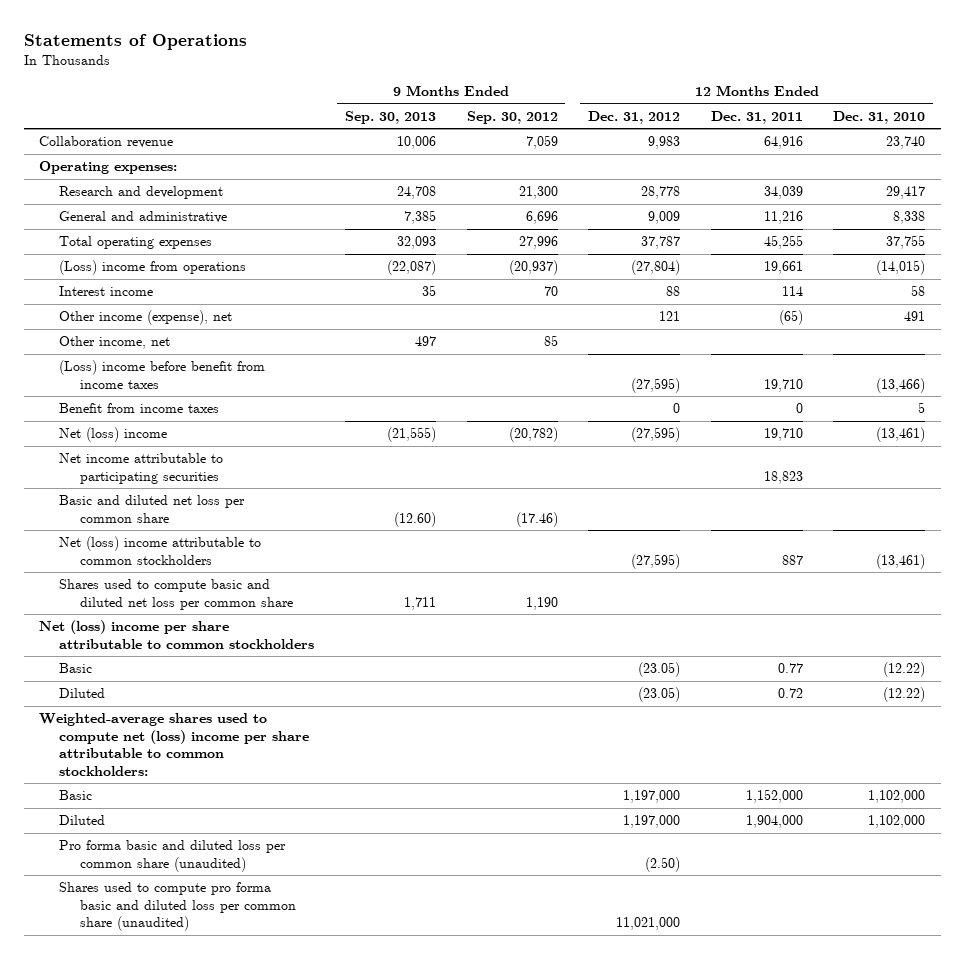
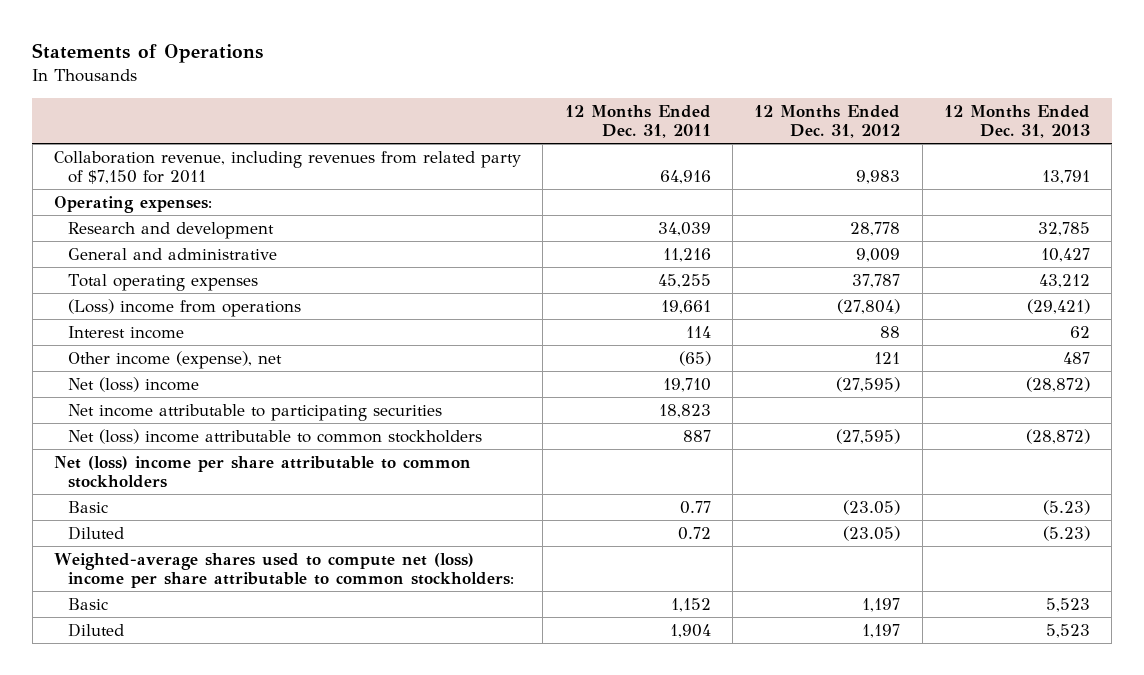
- | 9 Months Ended Sep. 30, 2013 | 9 Months Ended Sep. 30, 2012 | 12 Months Ended Dec. 31, 2012 | 12 Months Ended Dec. 31, 2011 | 12 Months Ended Dec. 31, 2010
+ | 12 Months Ended Dec. 31, 2011 | 12 Months Ended Dec. 31, 2012 | 12 Months Ended Dec. 31, 2013
- Collaboration revenue | 10,006 | 7,059 | 9,983 | 64,916 | 23,740
+ Collaboration revenue, including revenues from related party of $7,150 for 2011 | 64,916 | 9,983 | 13,791
- Other income, net | 497 | 85 | | |
- (Loss) income before benefit from income taxes | | | (27,595) | 19,710 | (13,466)
- Benefit from income taxes | | | 0 | 0 | 5
- Basic and diluted net loss per common share | (12.60) | (17.46) | | |
- Shares used to compute basic and diluted net loss per common share | 1,711 | 1,190 | | |
- Basic | | | 1,197,000 | 1,152,000 | 1,102,000
- Diluted | | | 1,197,000 | 1,904,000 | 1,102,000
- Pro forma basic and diluted loss per common share (unaudited) | | | (2.50) | |
- Shares used to compute pro forma basic and diluted loss per common share (unaudited) | | | 11,021,000 | |
+ Basic | 1,152 | 1,197 | 5,523
+ Diluted | 1,904 | 1,197 | 5,523

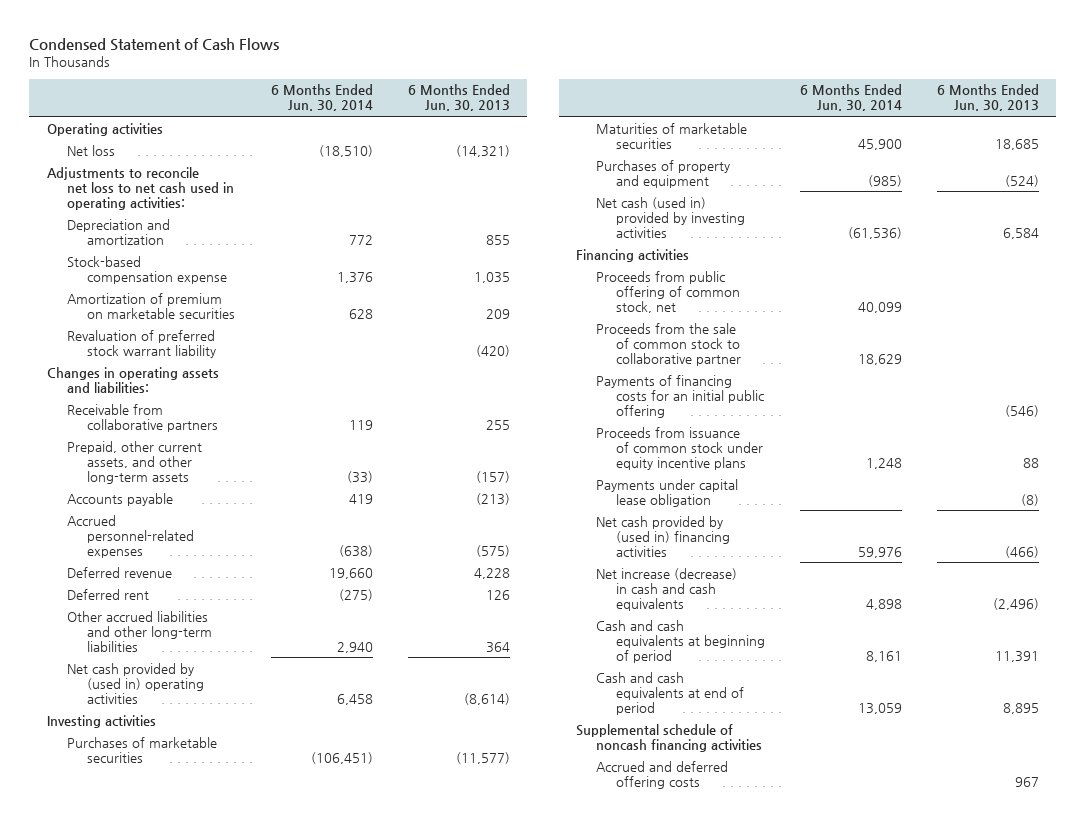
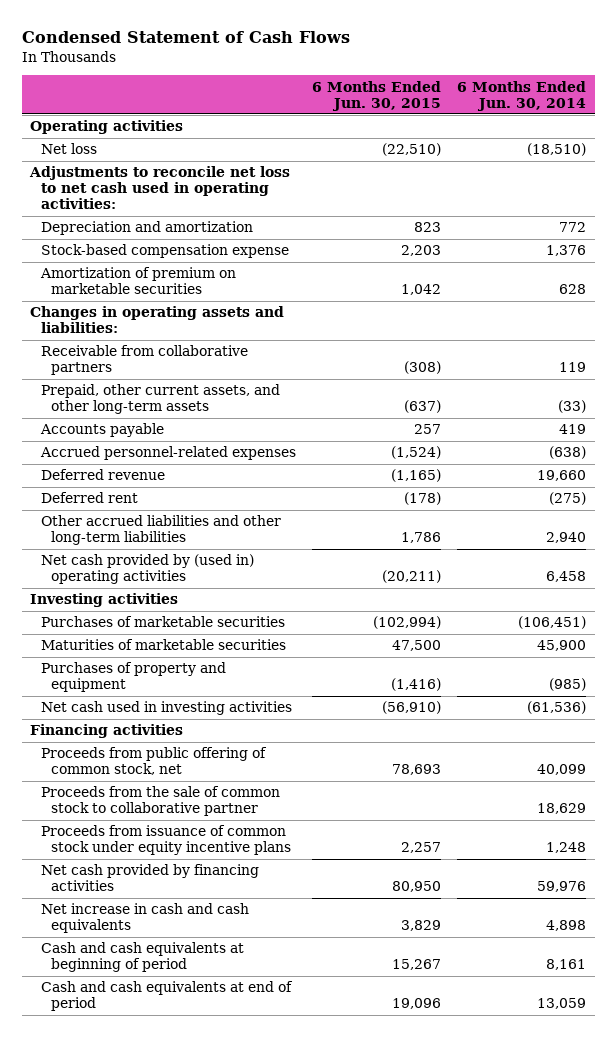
- | 6 Months Ended Jun. 30, 2014 | 6 Months Ended Jun. 30, 2013
+ | 6 Months Ended Jun. 30, 2015 | 6 Months Ended Jun. 30, 2014
- Revaluation of preferred stock warrant liability | | (420)
- Net cash (used in) provided by investing activities | (61,536) | 6,584
+ Net cash used in investing activities | (56,910) | (61,536)
- Payments of financing costs for an initial public offering | | (546)
- Payments under capital lease obligation | | (8)
- Net cash provided by (used in) financing activities | 59,976 | (466)
- Net increase (decrease) in cash and cash equivalents | 4,898 | (2,496)
+ Net cash provided by financing activities | 80,950 | 59,976
+ Net increase in cash and cash equivalents | 3,829 | 4,898
- Supplemental schedule of noncash financing activities
- Accrued and deferred offering costs | | 967

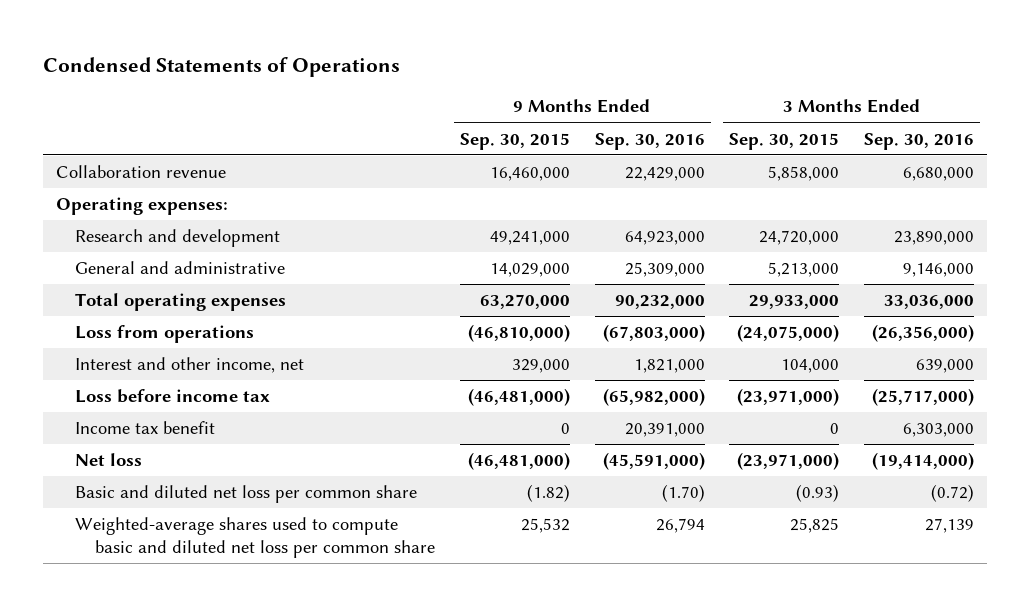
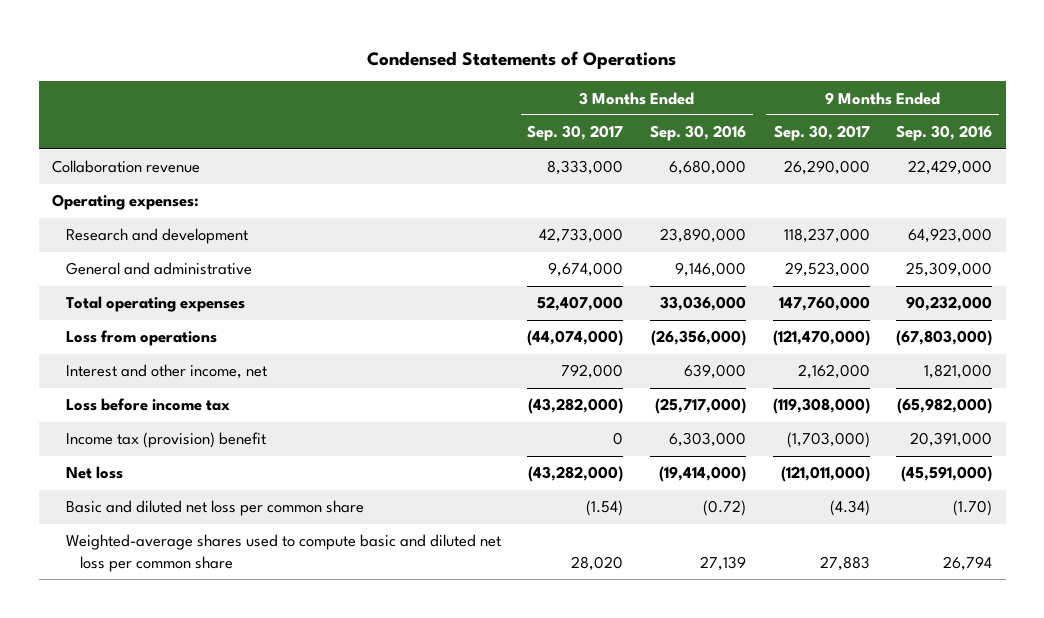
- | 9 Months Ended Sep. 30, 2015 | 9 Months Ended Sep. 30, 2016 | 3 Months Ended Sep. 30, 2015 | 3 Months Ended Sep. 30, 2016
+ | 3 Months Ended Sep. 30, 2017 | 3 Months Ended Sep. 30, 2016 | 9 Months Ended Sep. 30, 2017 | 9 Months Ended Sep. 30, 2016
- Income tax benefit | 0 | 20,391,000 | 0 | 6,303,000
+ Income tax (provision) benefit | 0 | 6,303,000 | (1,703,000) | 20,391,000

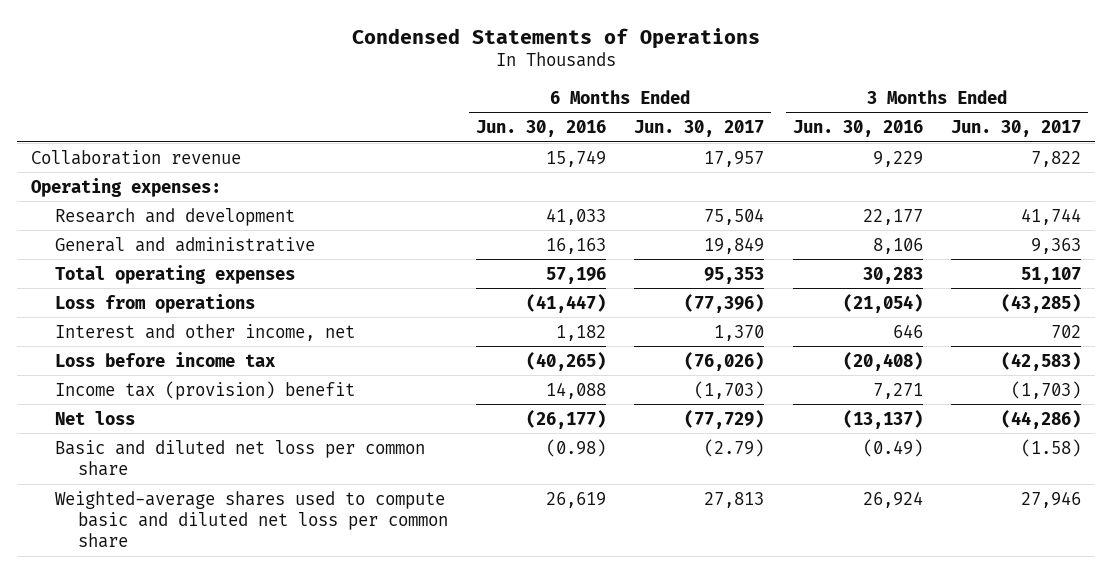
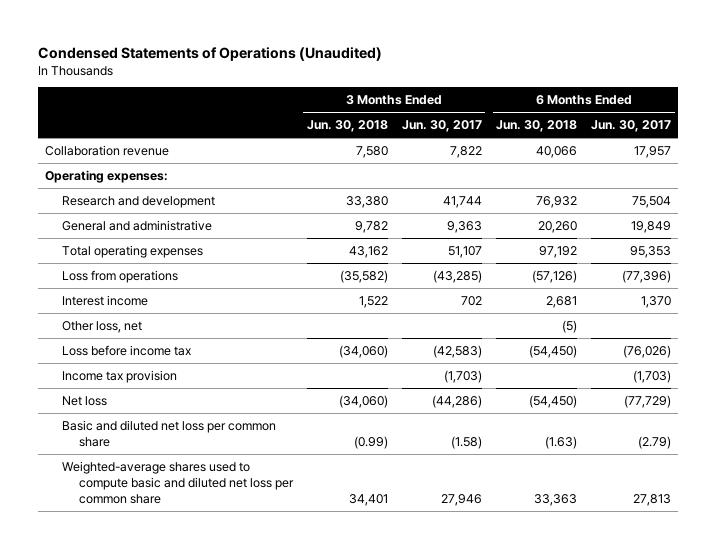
- Condensed Statements of Operations
+ Condensed Statements of Operations (Unaudited)
- | 6 Months Ended Jun. 30, 2016 | 6 Months Ended Jun. 30, 2017 | 3 Months Ended Jun. 30, 2016 | 3 Months Ended Jun. 30, 2017
+ | 3 Months Ended Jun. 30, 2018 | 3 Months Ended Jun. 30, 2017 | 6 Months Ended Jun. 30, 2018 | 6 Months Ended Jun. 30, 2017
- Interest and other income, net | 1,182 | 1,370 | 646 | 702
+ Interest income | 1,522 | 702 | 2,681 | 1,370
+ Other loss, net | | | (5) |
- Income tax (provision) benefit | 14,088 | (1,703) | 7,271 | (1,703)
+ Income tax provision | | (1,703) | | (1,703)

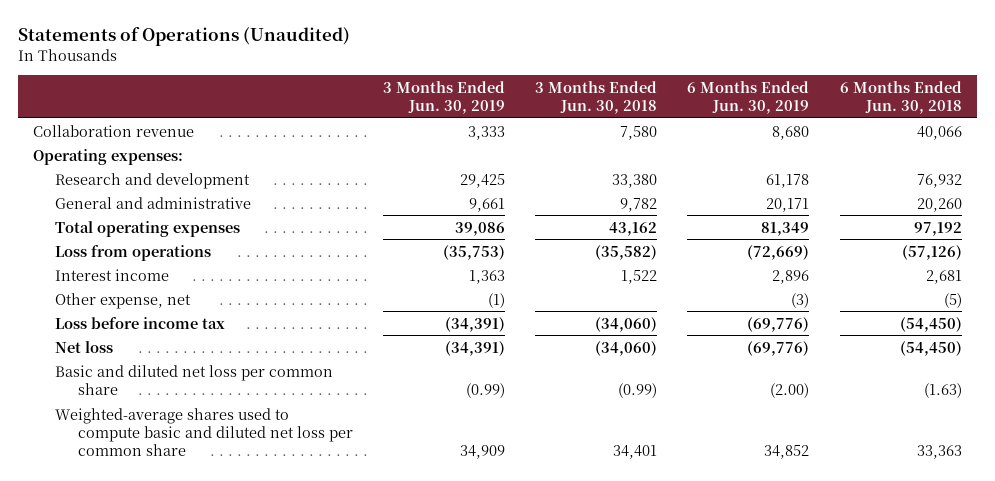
- Condensed Statements of Operations (Unaudited)
+ Statements of Operations (Unaudited)
- | 3 Months Ended Jun. 30, 2018 | 3 Months Ended Jun. 30, 2017 | 6 Months Ended Jun. 30, 2018 | 6 Months Ended Jun. 30, 2017
+ | 3 Months Ended Jun. 30, 2019 | 3 Months Ended Jun. 30, 2018 | 6 Months Ended Jun. 30, 2019 | 6 Months Ended Jun. 30, 2018
- Other loss, net | | | (5) |
+ Other expense, net | (1) | | (3) | (5)
- Income tax provision | | (1,703) | | (1,703)

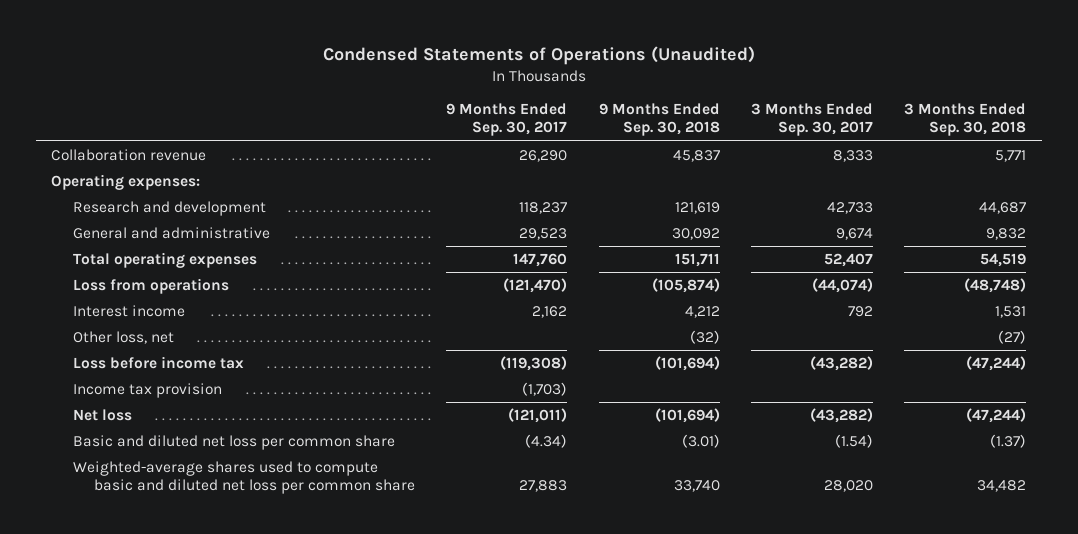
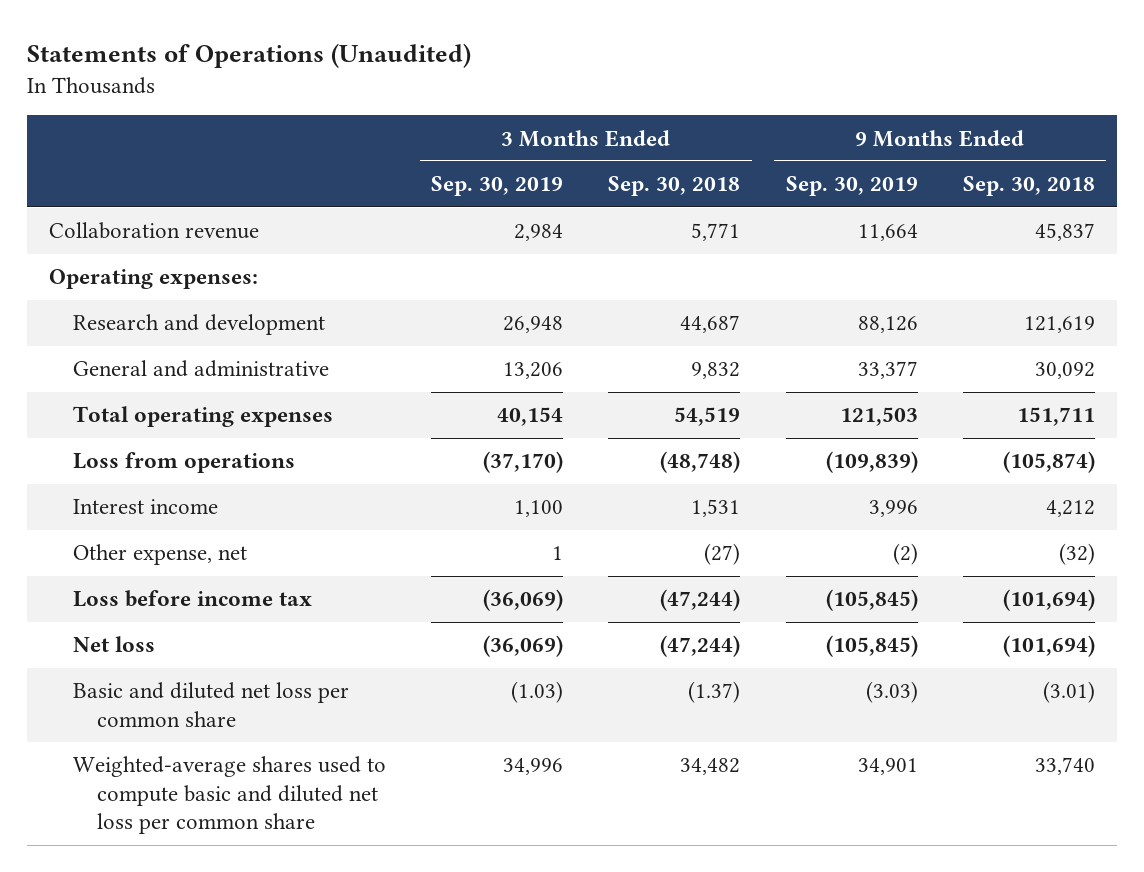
- Condensed Statements of Operations (Unaudited)
+ Statements of Operations (Unaudited)
- | 9 Months Ended Sep. 30, 2017 | 9 Months Ended Sep. 30, 2018 | 3 Months Ended Sep. 30, 2017 | 3 Months Ended Sep. 30, 2018
+ | 3 Months Ended Sep. 30, 2019 | 3 Months Ended Sep. 30, 2018 | 9 Months Ended Sep. 30, 2019 | 9 Months Ended Sep. 30, 2018
- Other loss, net | | (32) | | (27)
+ Other expense, net | 1 | (27) | (2) | (32)
- Income tax provision | (1,703) | | |

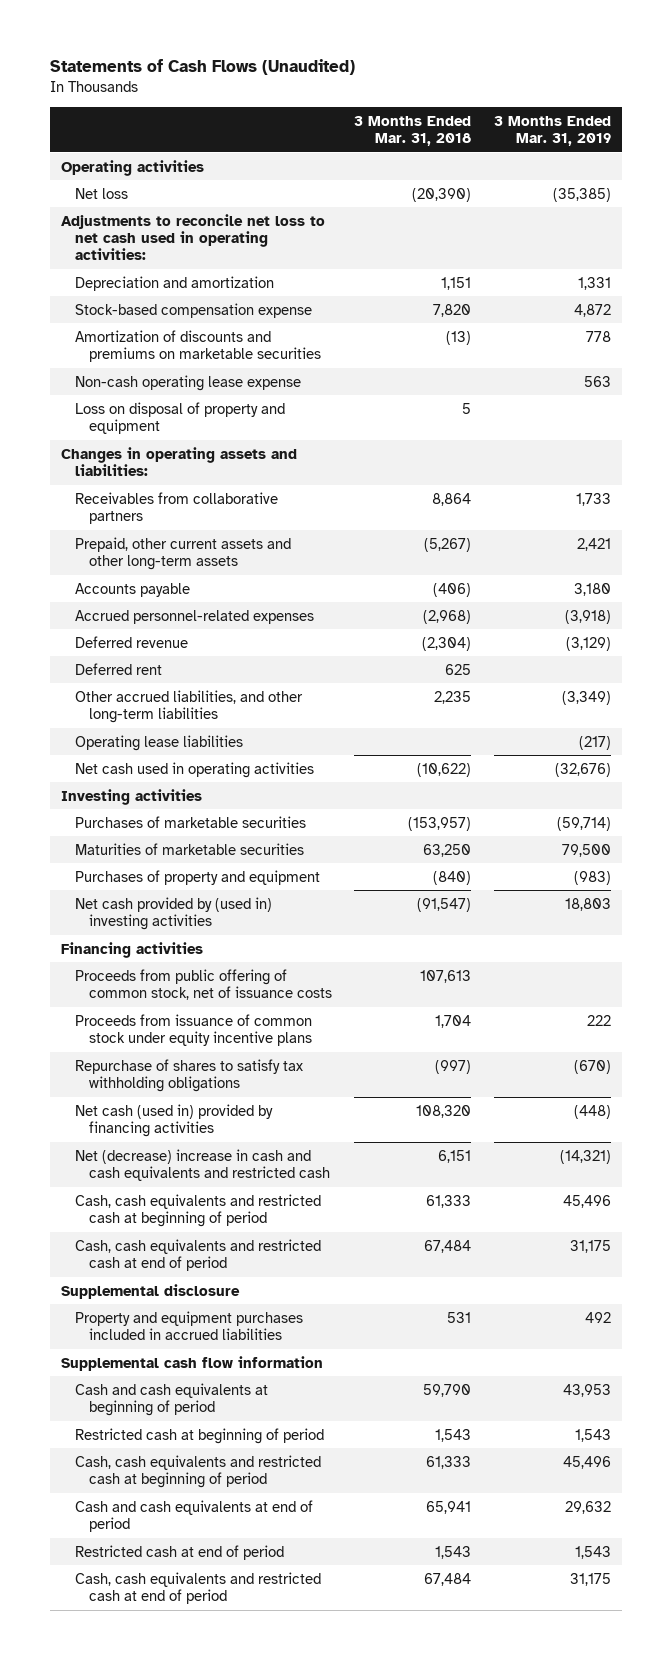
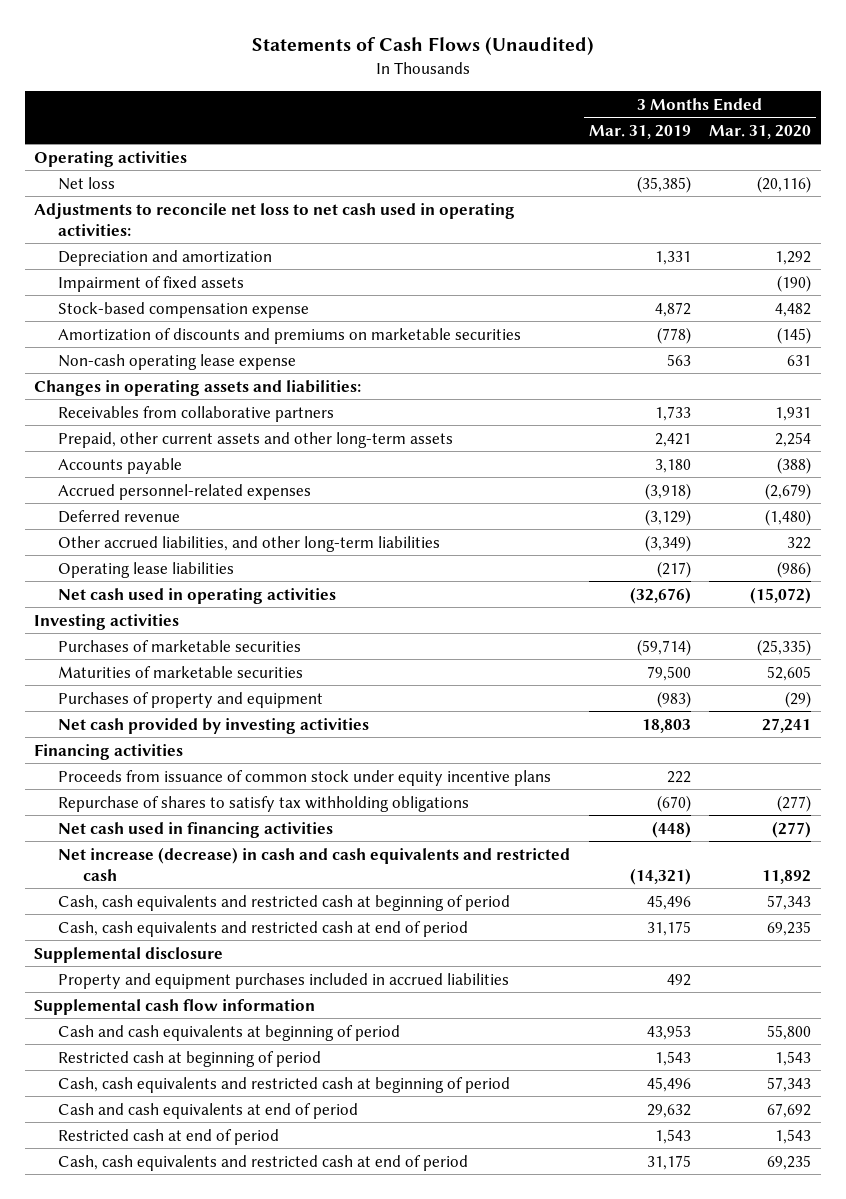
- | 3 Months Ended Mar. 31, 2018 | 3 Months Ended Mar. 31, 2019
+ | 3 Months Ended Mar. 31, 2019 | 3 Months Ended Mar. 31, 2020
+ Impairment of fixed assets | | (190)
- Amortization of discounts and premiums on marketable securities | (13) | 778
+ Amortization of discounts and premiums on marketable securities | (778) | (145)
- Loss on disposal of property and equipment | 5 |
- Deferred rent | 625 |
- Net cash provided by (used in) investing activities | (91,547) | 18,803
+ Net cash provided by investing activities | 18,803 | 27,241
- Proceeds from public offering of common stock, net of issuance costs | 107,613 |
- Net cash (used in) provided by financing activities | 108,320 | (448)
- Net (decrease) increase in cash and cash equivalents and restricted cash | 6,151 | (14,321)
+ Net cash used in financing activities | (448) | (277)
+ Net increase (decrease) in cash and cash equivalents and restricted cash | (14,321) | 11,892

